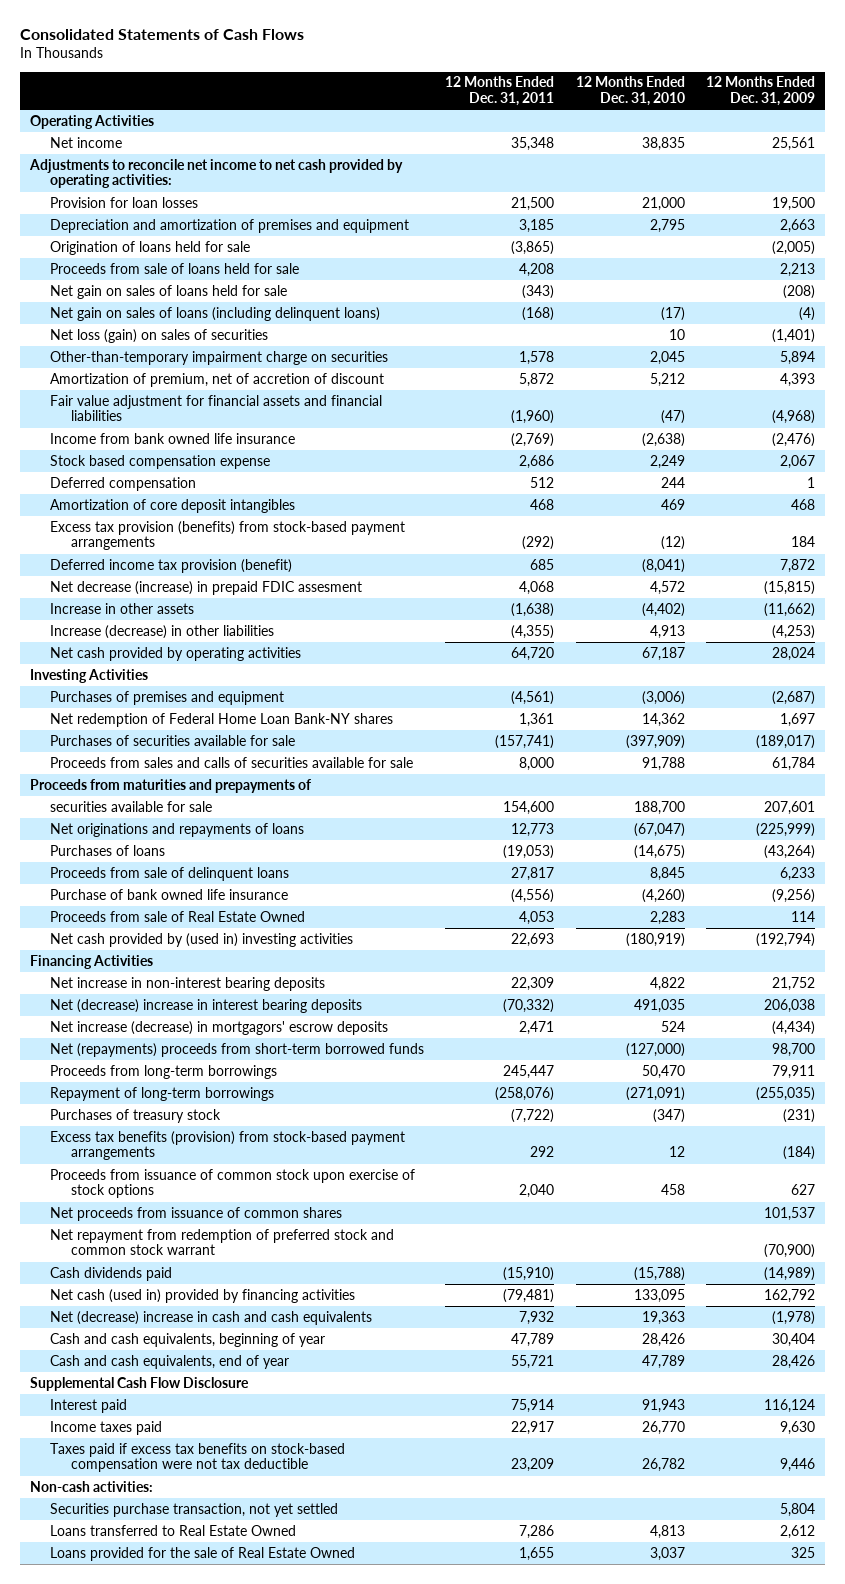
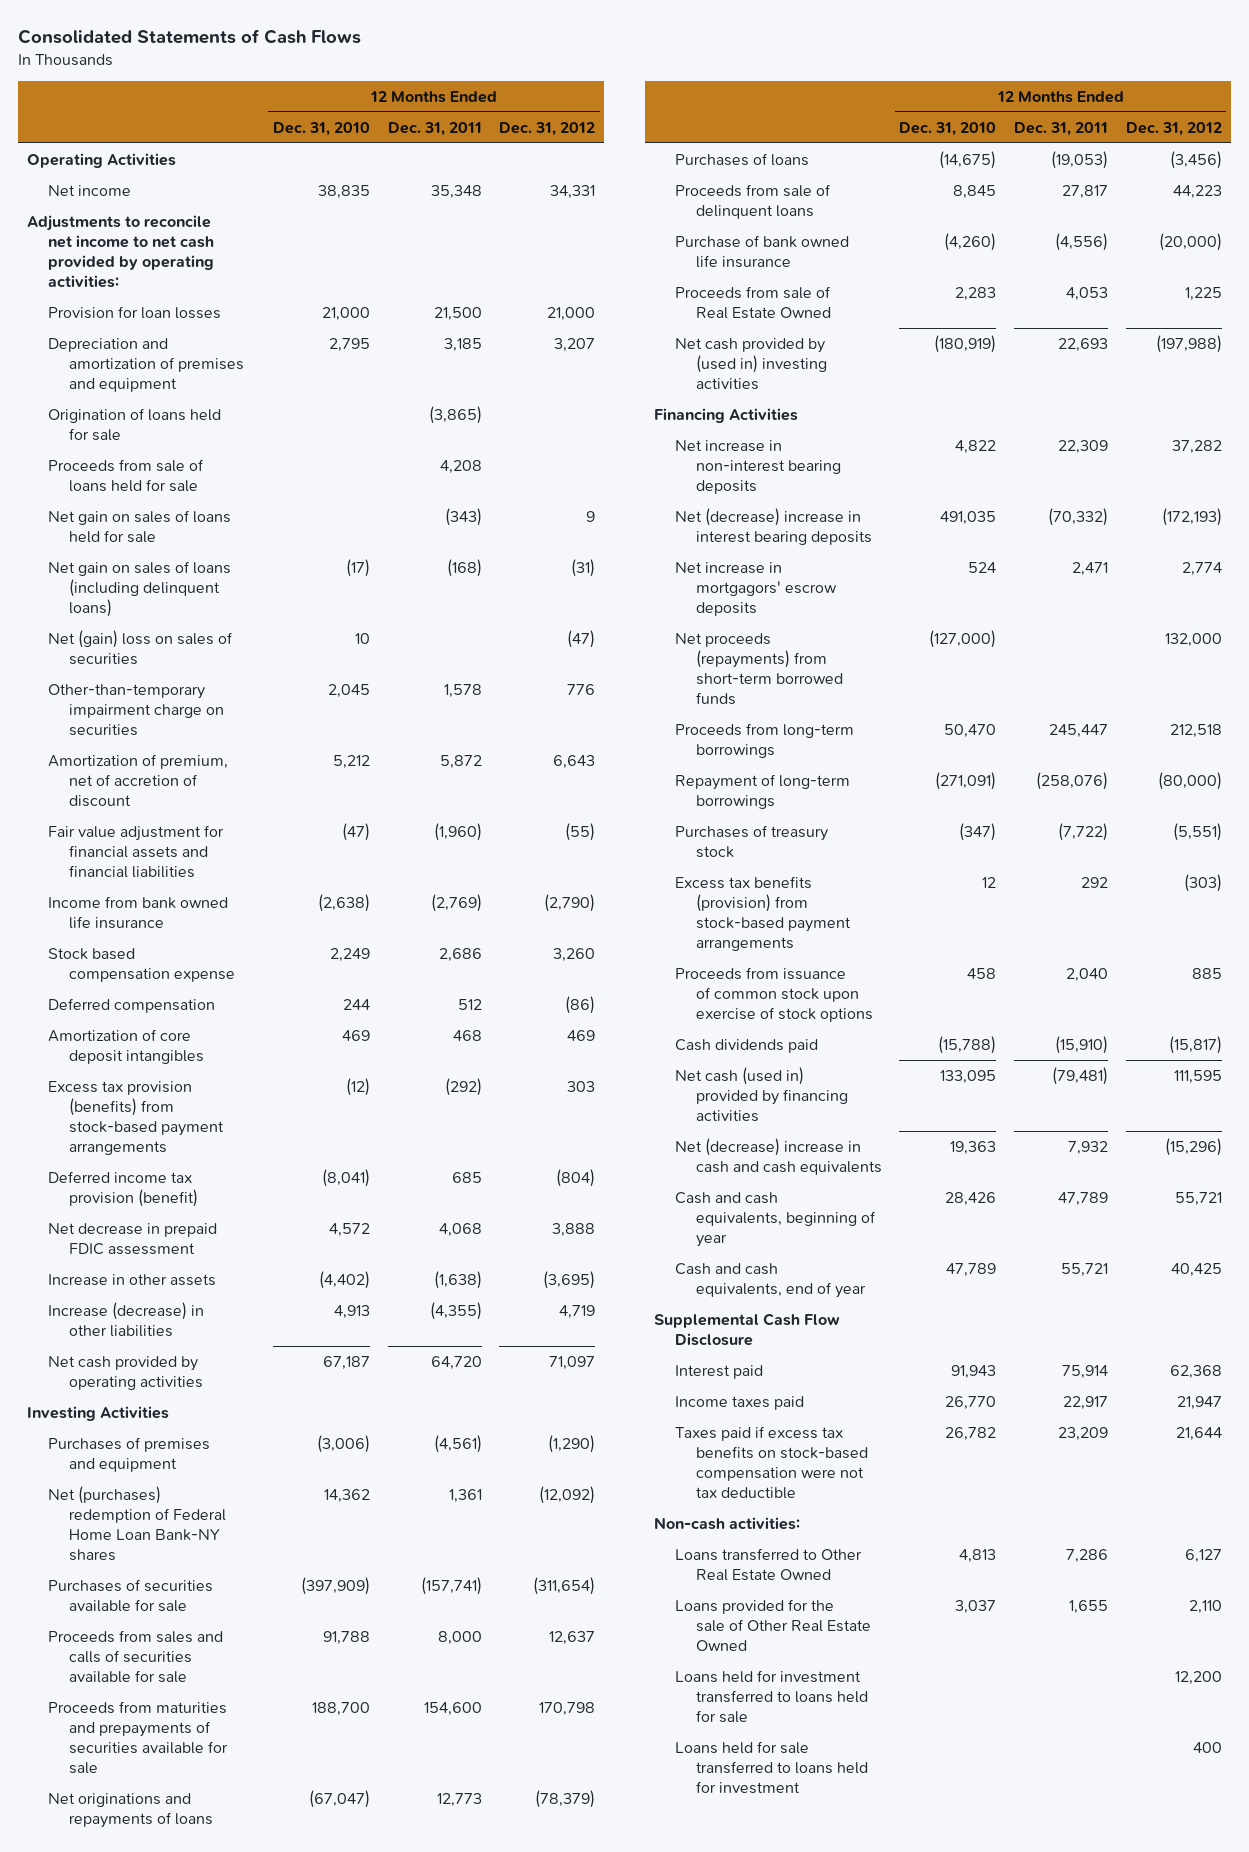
- | 12 Months Ended Dec. 31, 2011 | 12 Months Ended Dec. 31, 2010 | 12 Months Ended Dec. 31, 2009
+ | 12 Months Ended Dec. 31, 2010 | 12 Months Ended Dec. 31, 2011 | 12 Months Ended Dec. 31, 2012
- Net loss (gain) on sales of securities | | 10 | (1,401)
+ Net (gain) loss on sales of securities | 10 | | (47)
- Net decrease (increase) in prepaid FDIC assesment | 4,068 | 4,572 | (15,815)
+ Net decrease in prepaid FDIC assessment | 4,572 | 4,068 | 3,888
- Net redemption of Federal Home Loan Bank-NY shares | 1,361 | 14,362 | 1,697
+ Net (purchases) redemption of Federal Home Loan Bank-NY shares | 14,362 | 1,361 | (12,092)
- Proceeds from maturities and prepayments of
- securities available for sale | 154,600 | 188,700 | 207,601
+ Proceeds from maturities and prepayments of securities available for sale | 188,700 | 154,600 | 170,798
- Net increase (decrease) in mortgagors' escrow deposits | 2,471 | 524 | (4,434)
- Net (repayments) proceeds from short-term borrowed funds | | (127,000) | 98,700
+ Net increase in mortgagors' escrow deposits | 524 | 2,471 | 2,774
+ Net proceeds (repayments) from short-term borrowed funds | (127,000) | | 132,000
- Net proceeds from issuance of common shares | | | 101,537
- Net repayment from redemption of preferred stock and common stock warrant | | | (70,900)
- Securities purchase transaction, not yet settled | | | 5,804
- Loans transferred to Real Estate Owned | 7,286 | 4,813 | 2,612
- Loans provided for the sale of Real Estate Owned | 1,655 | 3,037 | 325
+ Loans transferred to Other Real Estate Owned | 4,813 | 7,286 | 6,127
+ Loans provided for the sale of Other Real Estate Owned | 3,037 | 1,655 | 2,110
+ Loans held for investment transferred to loans held for sale | | | 12,200
+ Loans held for sale transferred to loans held for investment | | | 400

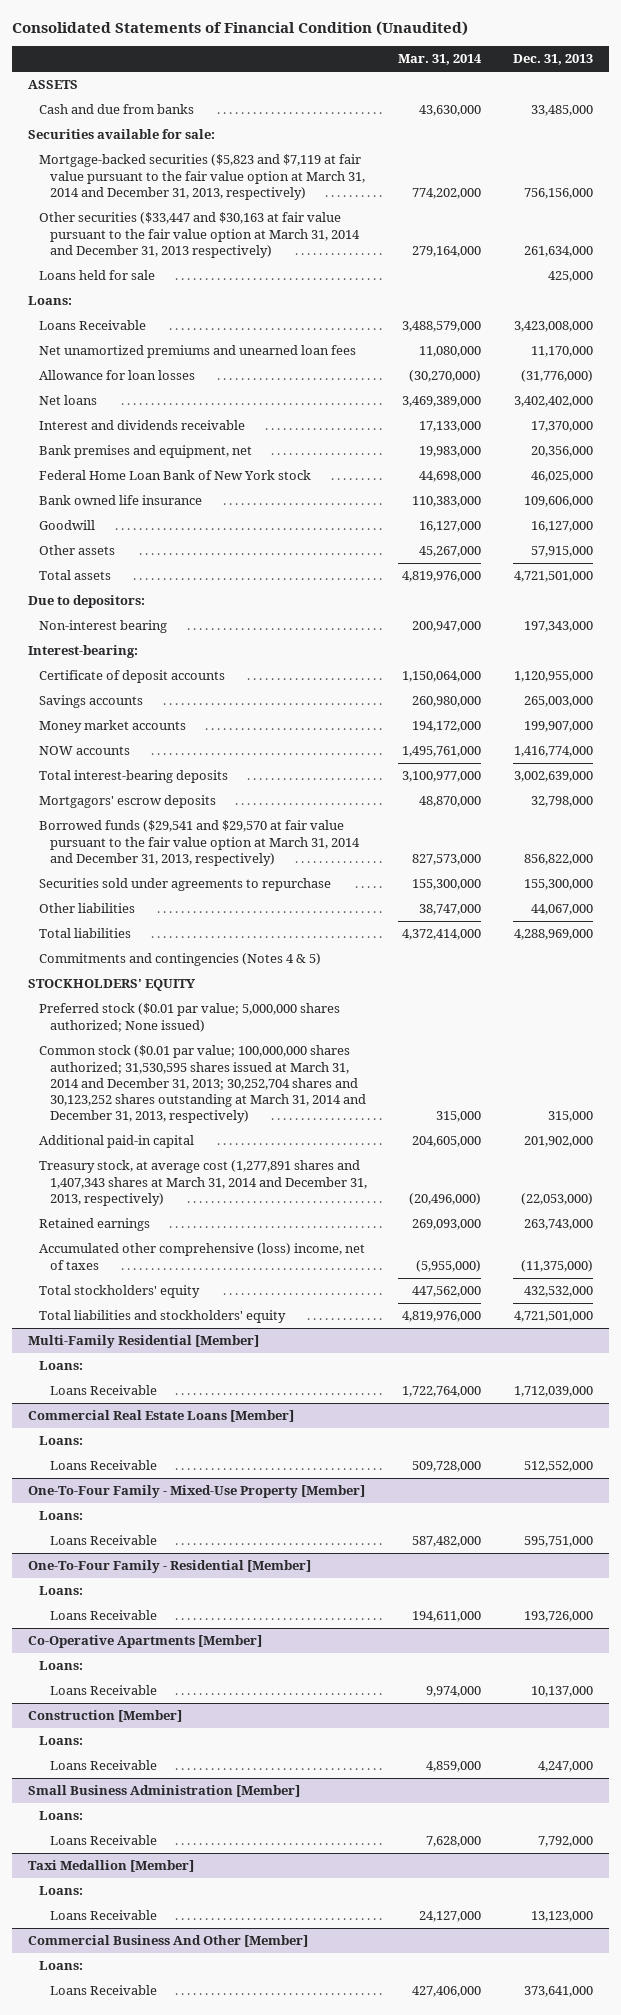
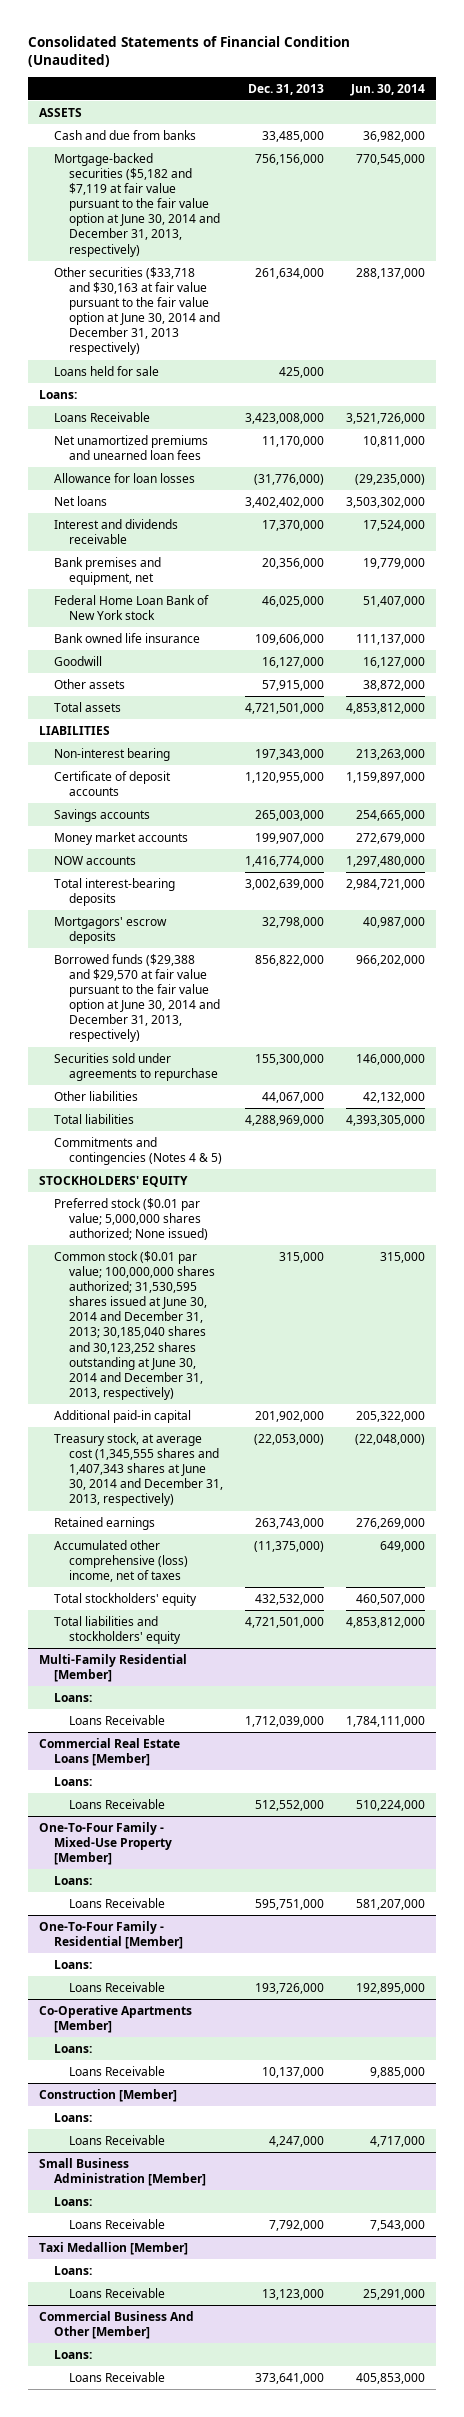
- | Mar. 31, 2014 | Dec. 31, 2013
+ | Dec. 31, 2013 | Jun. 30, 2014
- Securities available for sale:
- Mortgage-backed securities ($5,823 and $7,119 at fair value pursuant to the fair value option at March 31, 2014 and December 31, 2013, respectively) | 774,202,000 | 756,156,000
- Other securities ($33,447 and $30,163 at fair value pursuant to the fair value option at March 31, 2014 and December 31, 2013 respectively) | 279,164,000 | 261,634,000
+ Mortgage-backed securities ($5,182 and $7,119 at fair value pursuant to the fair value option at June 30, 2014 and December 31, 2013, respectively) | 756,156,000 | 770,545,000
+ Other securities ($33,718 and $30,163 at fair value pursuant to the fair value option at June 30, 2014 and December 31, 2013 respectively) | 261,634,000 | 288,137,000
- Due to depositors:
+ LIABILITIES
- Interest-bearing:
- Borrowed funds ($29,541 and $29,570 at fair value pursuant to the fair value option at March 31, 2014 and December 31, 2013, respectively) | 827,573,000 | 856,822,000
+ Borrowed funds ($29,388 and $29,570 at fair value pursuant to the fair value option at June 30, 2014 and December 31, 2013, respectively) | 856,822,000 | 966,202,000
- Common stock ($0.01 par value; 100,000,000 shares authorized; 31,530,595 shares issued at March 31, 2014 and December 31, 2013; 30,252,704 shares and 30,123,252 shares outstanding at March 31, 2014 and December 31, 2013, respectively) | 315,000 | 315,000
+ Common stock ($0.01 par value; 100,000,000 shares authorized; 31,530,595 shares issued at June 30, 2014 and December 31, 2013; 30,185,040 shares and 30,123,252 shares outstanding at June 30, 2014 and December 31, 2013, respectively) | 315,000 | 315,000
- Treasury stock, at average cost (1,277,891 shares and 1,407,343 shares at March 31, 2014 and December 31, 2013, respectively) | (20,496,000) | (22,053,000)
+ Treasury stock, at average cost (1,345,555 shares and 1,407,343 shares at June 30, 2014 and December 31, 2013, respectively) | (22,053,000) | (22,048,000)

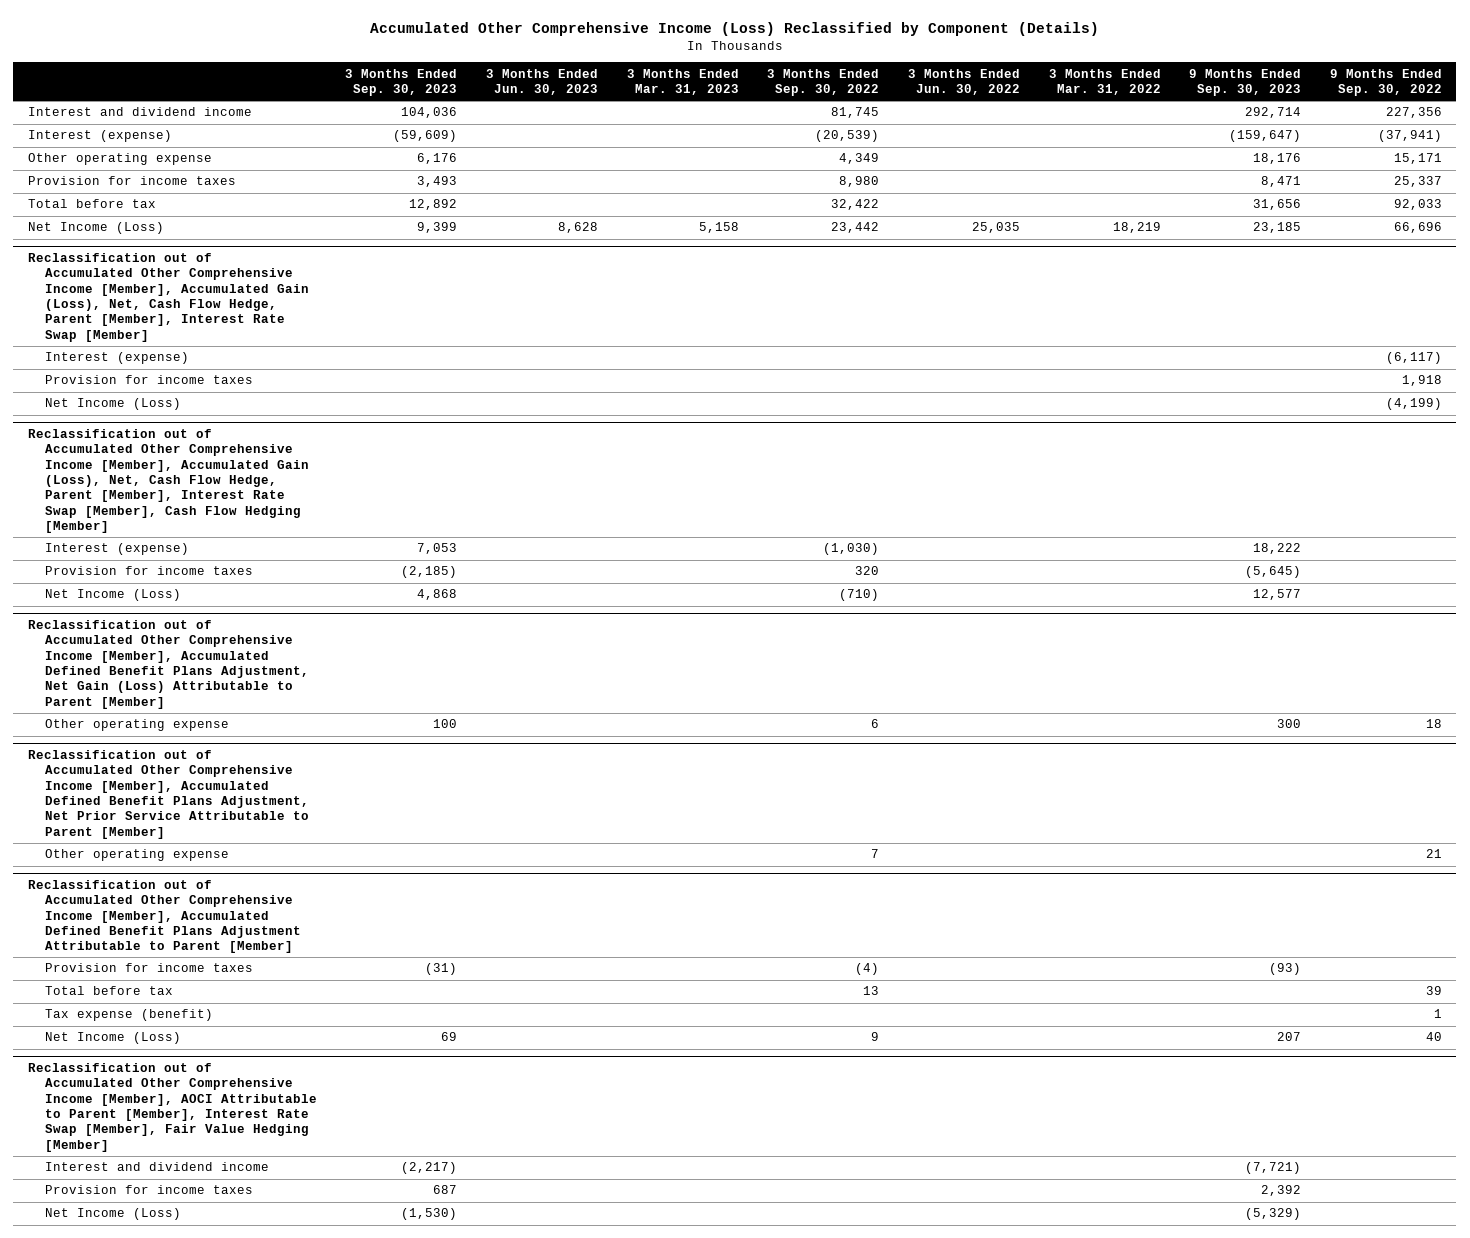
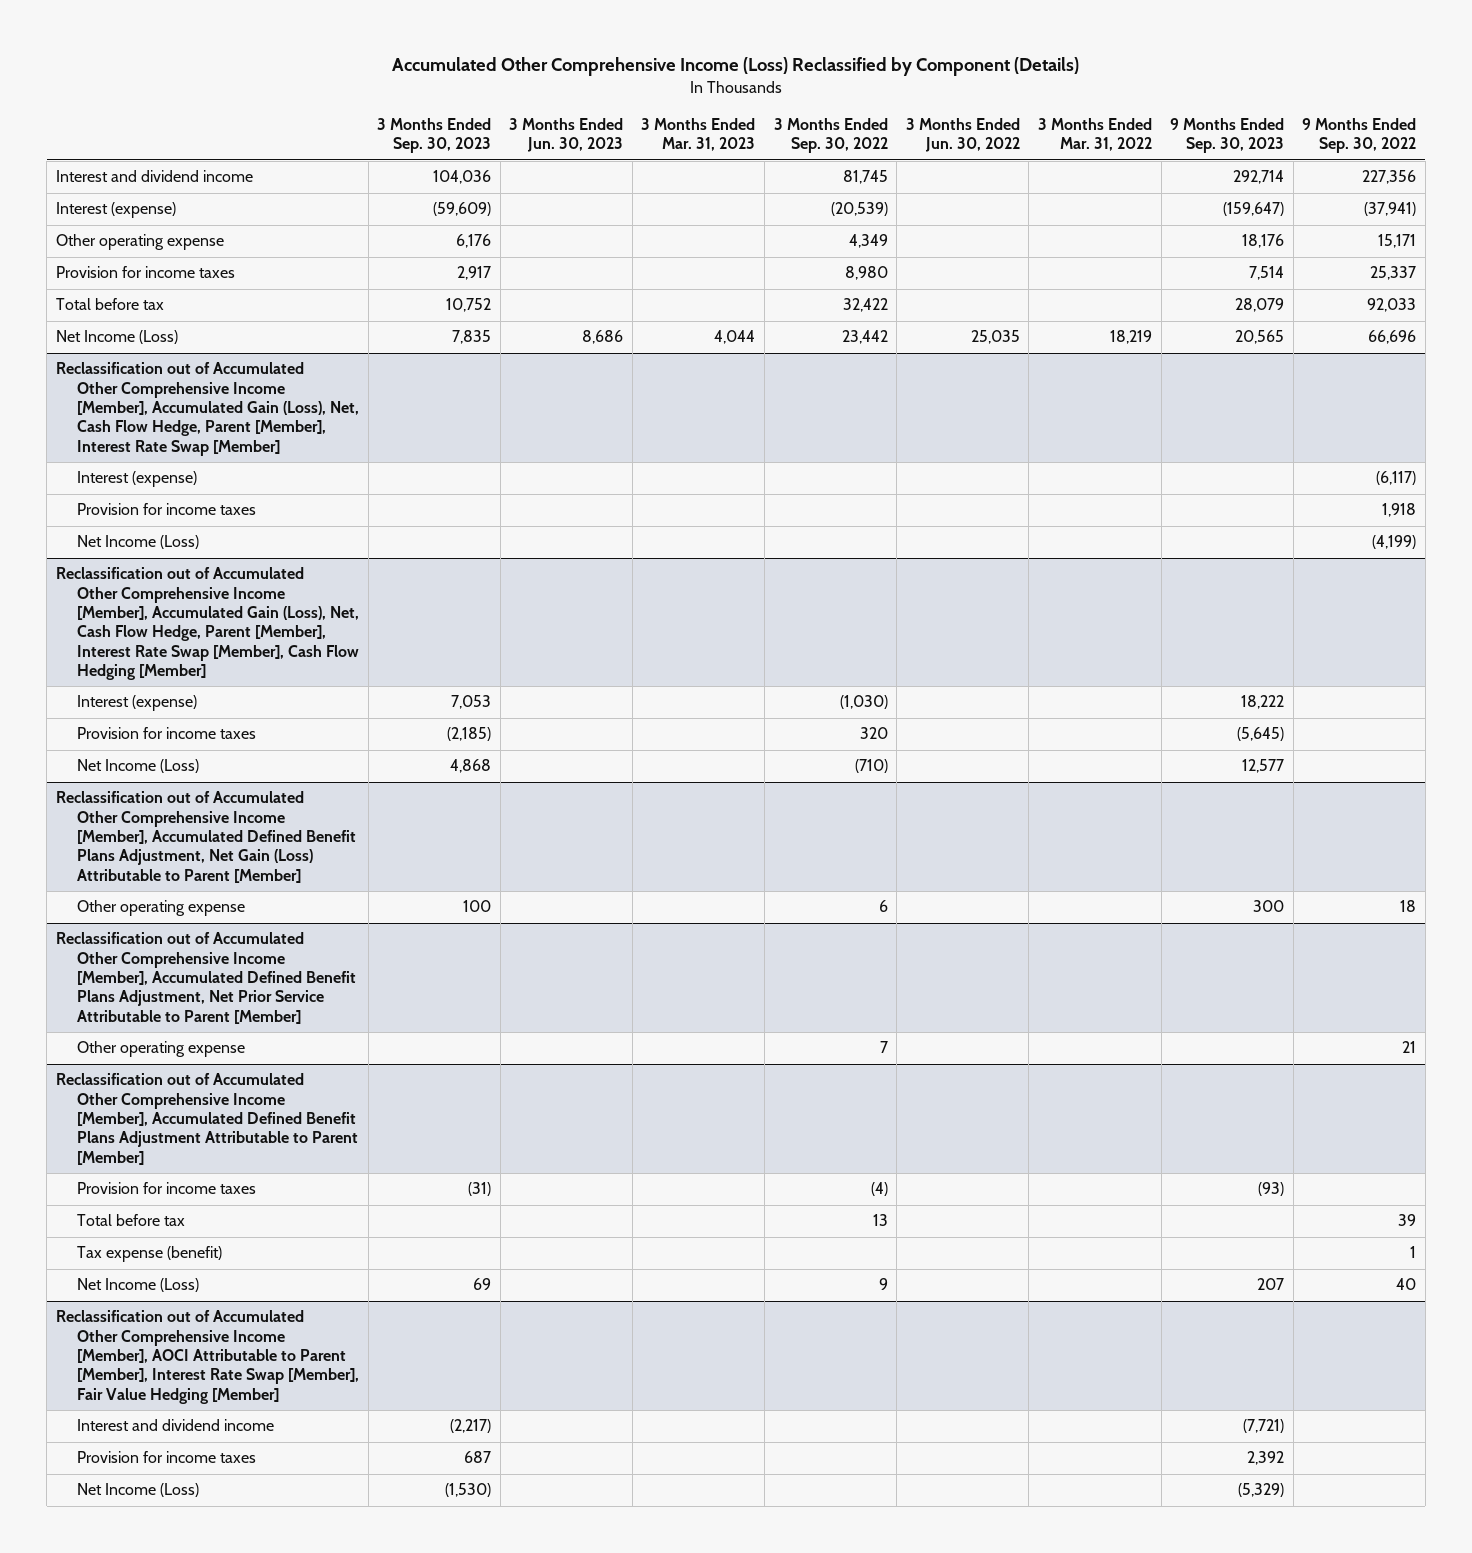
- Provision for income taxes | 3,493 | | | 8,980 | | | 8,471 | 25,337
- Total before tax | 12,892 | | | 32,422 | | | 31,656 | 92,033
- Net Income (Loss) | 9,399 | 8,628 | 5,158 | 23,442 | 25,035 | 18,219 | 23,185 | 66,696
+ Provision for income taxes | 2,917 | | | 8,980 | | | 7,514 | 25,337
+ Total before tax | 10,752 | | | 32,422 | | | 28,079 | 92,033
+ Net Income (Loss) | 7,835 | 8,686 | 4,044 | 23,442 | 25,035 | 18,219 | 20,565 | 66,696

